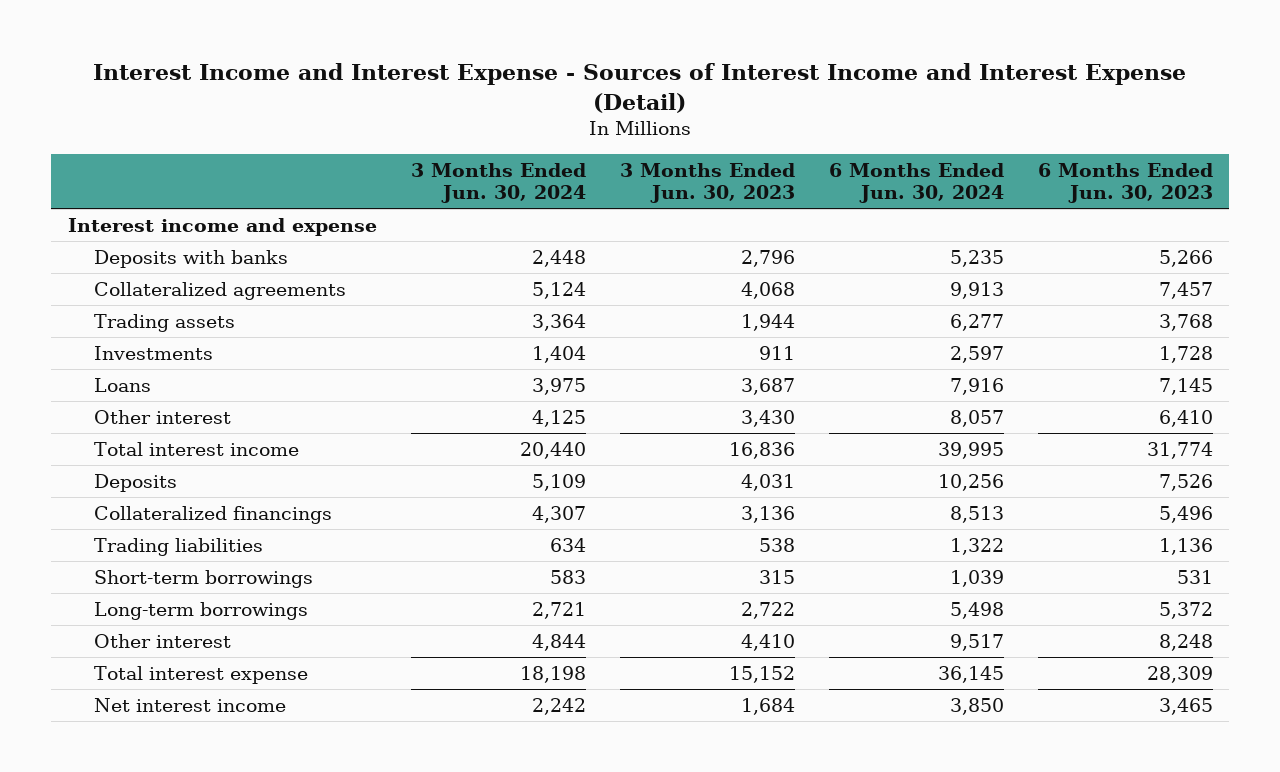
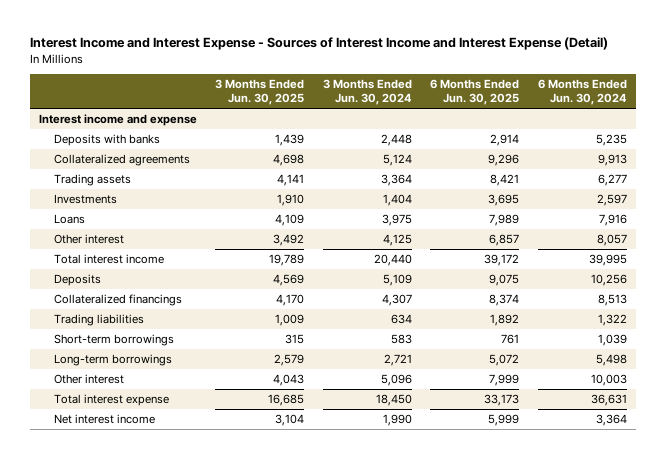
- | 3 Months Ended Jun. 30, 2024 | 3 Months Ended Jun. 30, 2023 | 6 Months Ended Jun. 30, 2024 | 6 Months Ended Jun. 30, 2023
+ | 3 Months Ended Jun. 30, 2025 | 3 Months Ended Jun. 30, 2024 | 6 Months Ended Jun. 30, 2025 | 6 Months Ended Jun. 30, 2024
- Other interest | 4,844 | 4,410 | 9,517 | 8,248
- Total interest expense | 18,198 | 15,152 | 36,145 | 28,309
- Net interest income | 2,242 | 1,684 | 3,850 | 3,465
+ Other interest | 4,043 | 5,096 | 7,999 | 10,003
+ Total interest expense | 16,685 | 18,450 | 33,173 | 36,631
+ Net interest income | 3,104 | 1,990 | 5,999 | 3,364

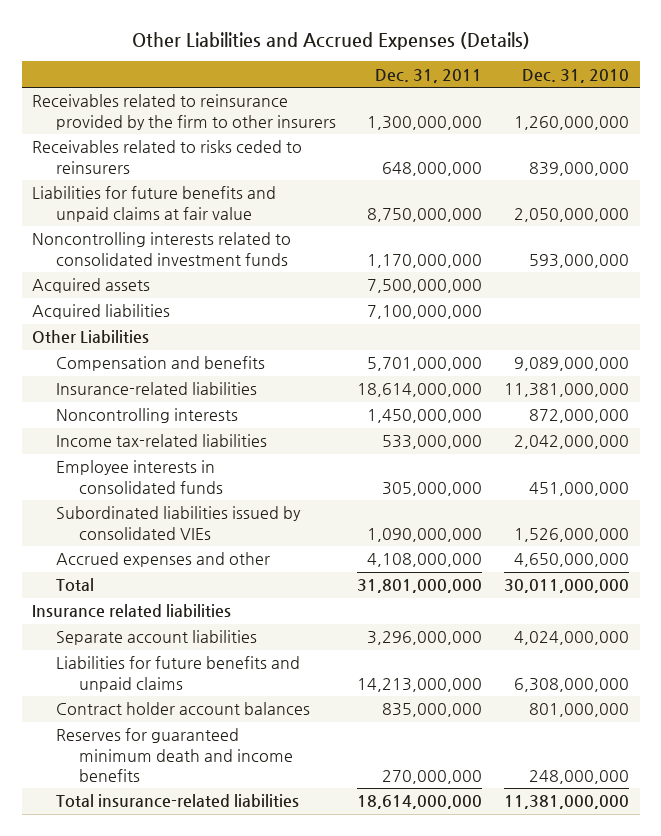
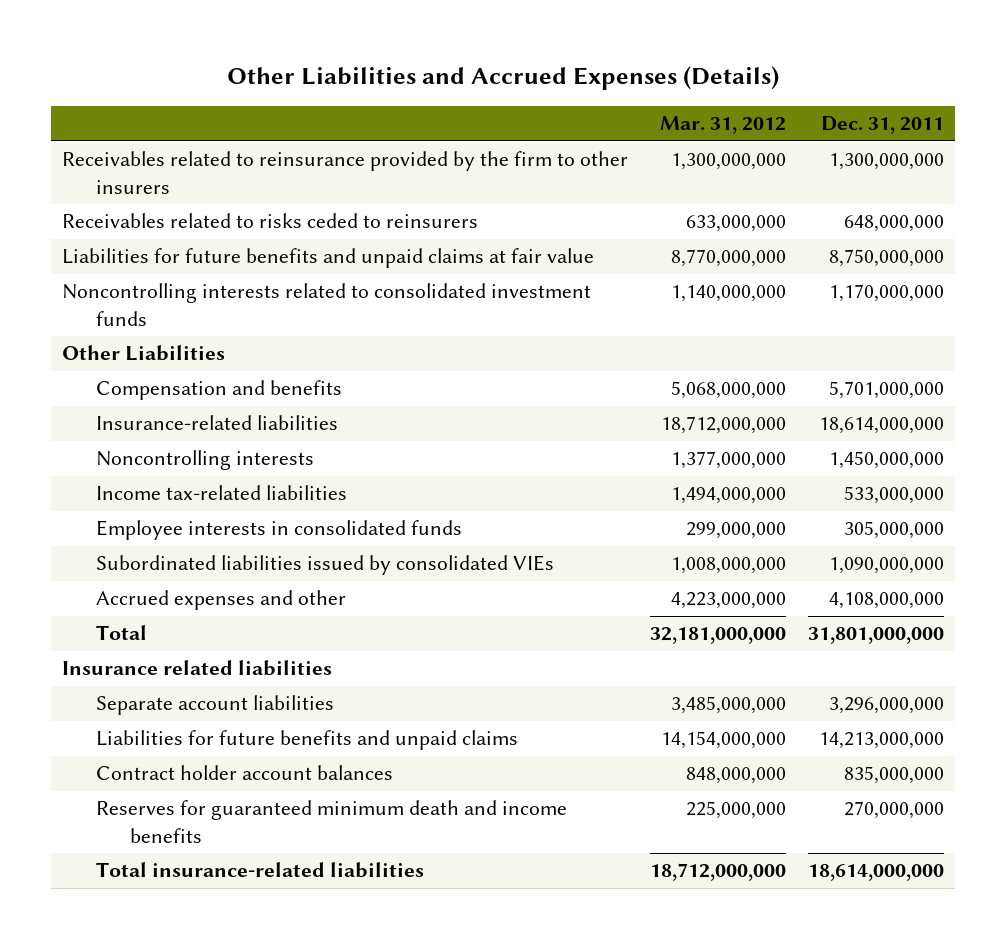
- | Dec. 31, 2011 | Dec. 31, 2010
+ | Mar. 31, 2012 | Dec. 31, 2011
- Acquired assets | 7,500,000,000 |
- Acquired liabilities | 7,100,000,000 |

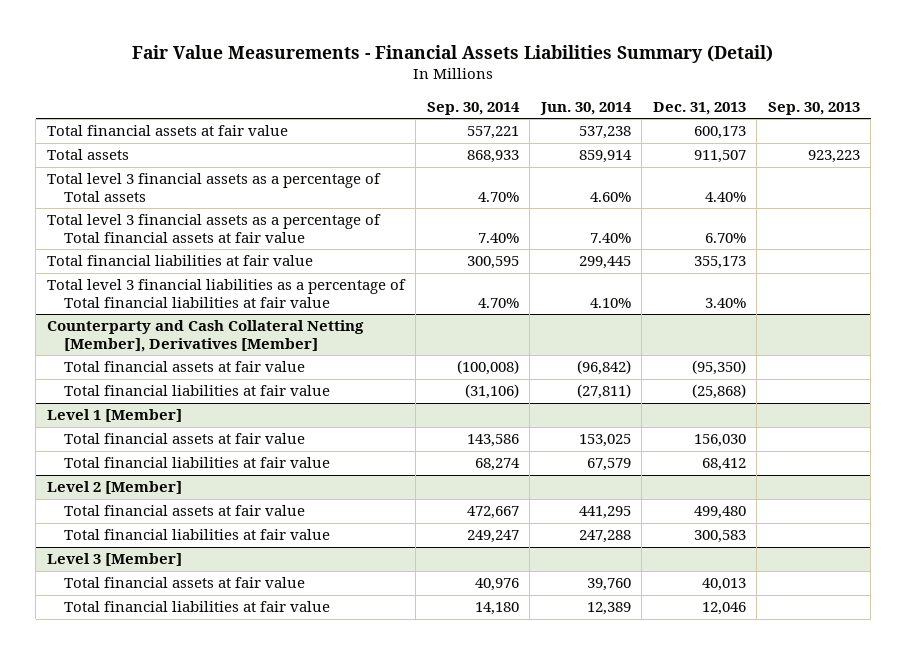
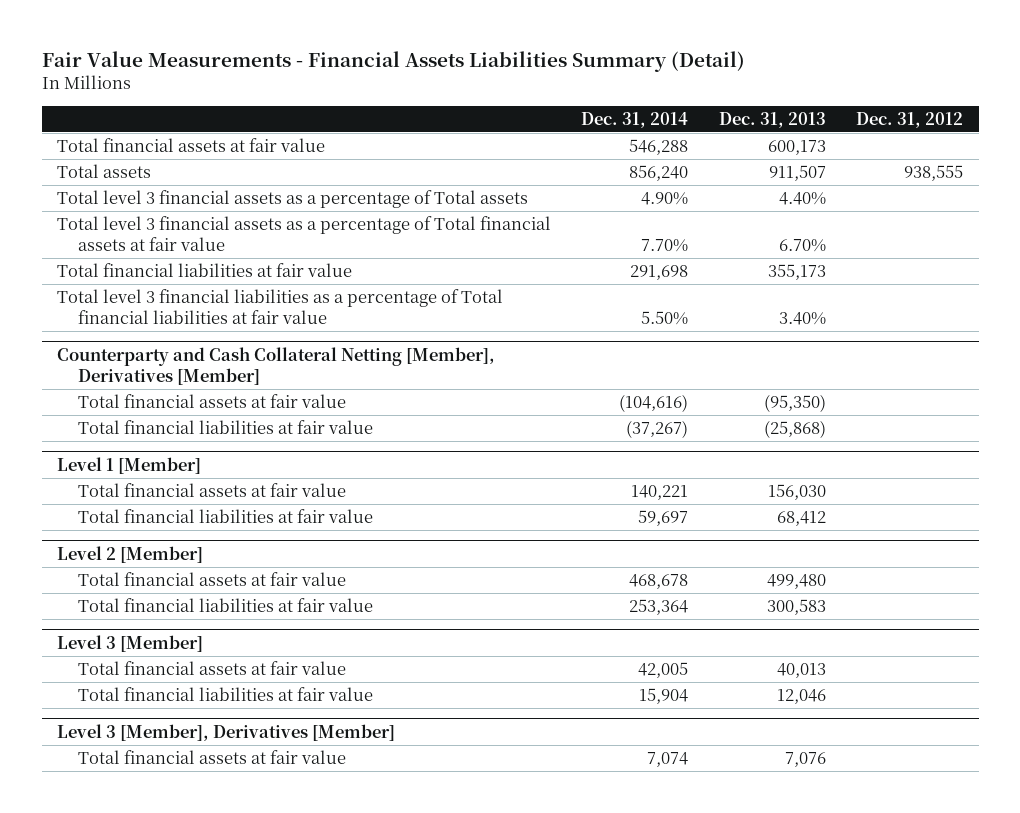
- | Sep. 30, 2014 | Jun. 30, 2014 | Dec. 31, 2013 | Sep. 30, 2013
+ | Dec. 31, 2014 | Dec. 31, 2013 | Dec. 31, 2012
+ Level 3 [Member], Derivatives [Member]
+ Total financial assets at fair value | 7,074 | 7,076 |

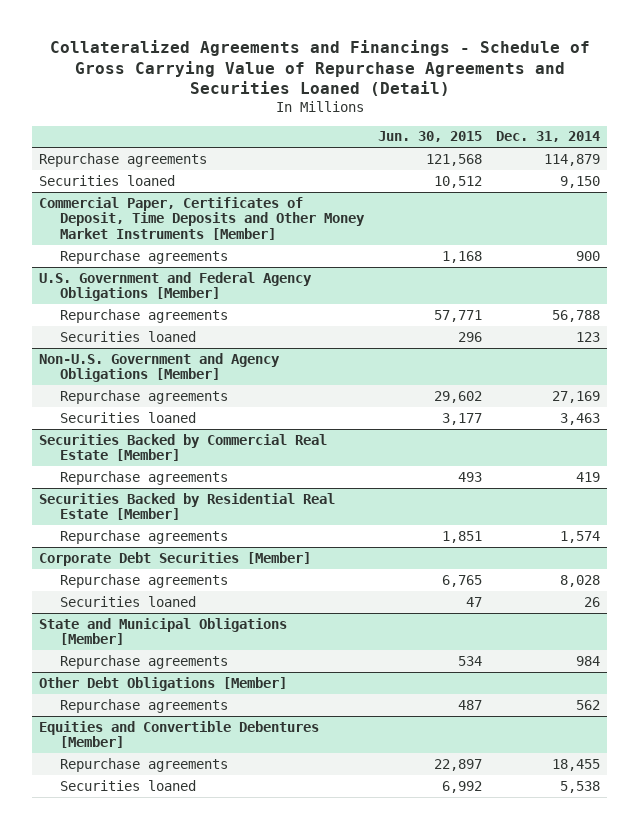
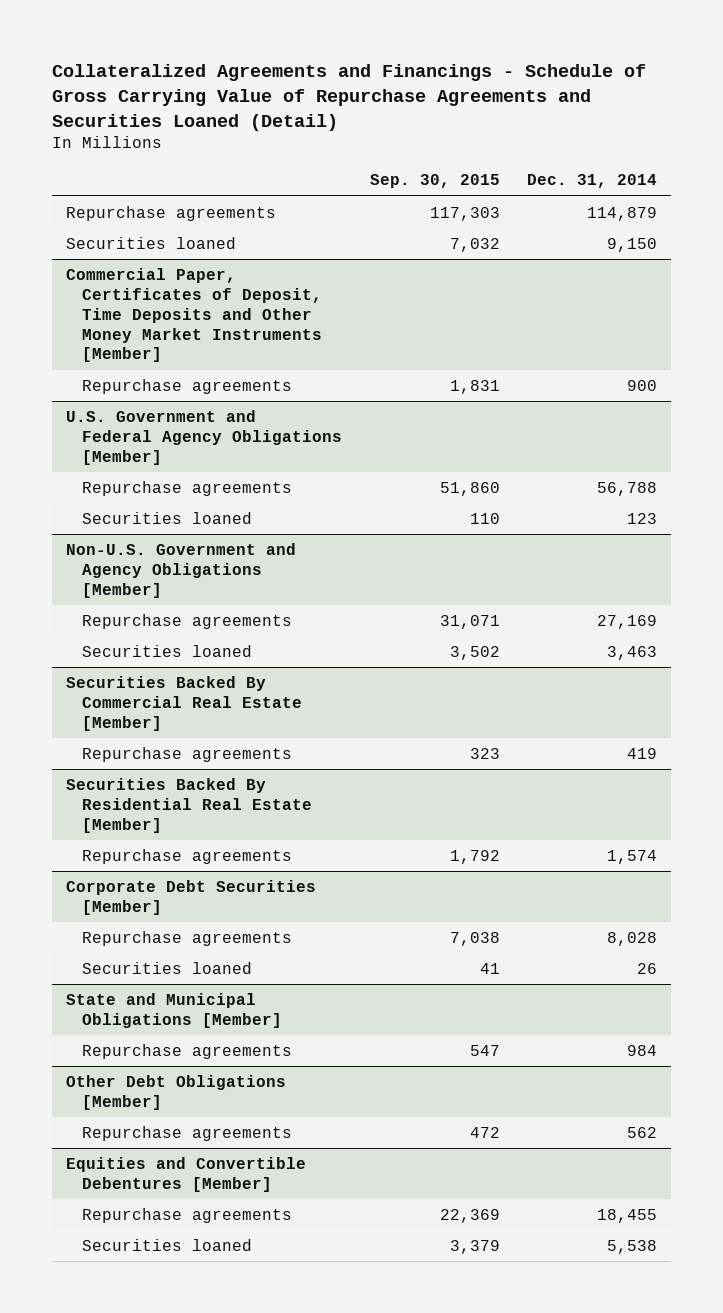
- | Jun. 30, 2015 | Dec. 31, 2014
+ | Sep. 30, 2015 | Dec. 31, 2014
- Securities Backed by Commercial Real Estate [Member]
+ Securities Backed By Commercial Real Estate [Member]
- Securities Backed by Residential Real Estate [Member]
+ Securities Backed By Residential Real Estate [Member]

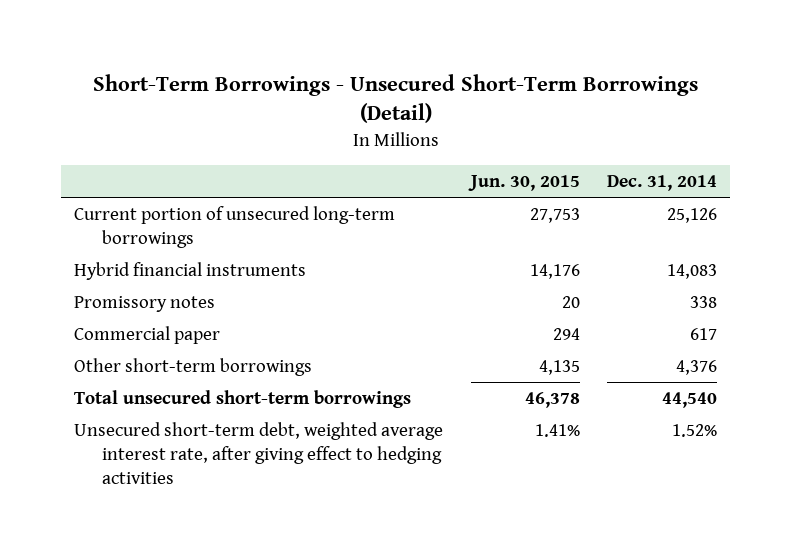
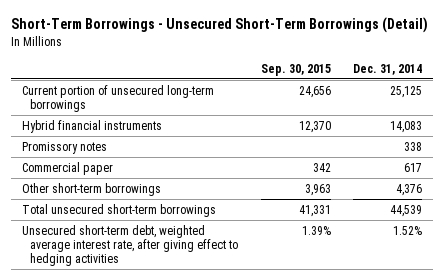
- | Jun. 30, 2015 | Dec. 31, 2014
+ | Sep. 30, 2015 | Dec. 31, 2014
- Current portion of unsecured long-term borrowings | 27,753 | 25,126
+ Current portion of unsecured long-term borrowings | 24,656 | 25,125
- Total unsecured short-term borrowings | 46,378 | 44,540
+ Total unsecured short-term borrowings | 41,331 | 44,539

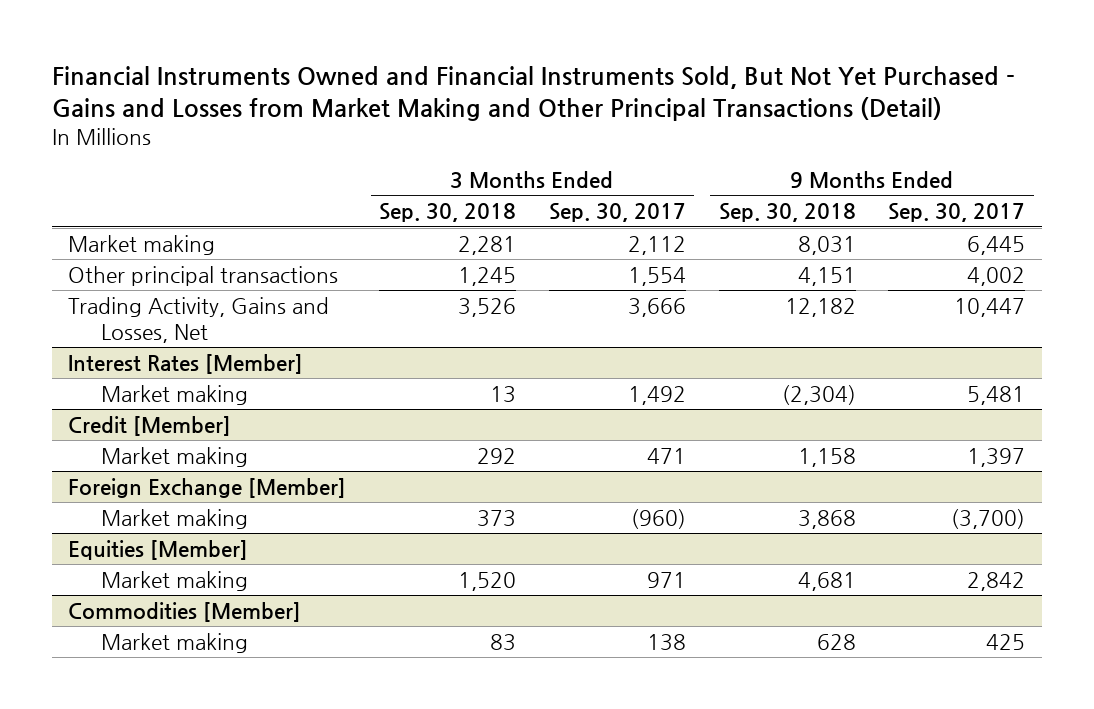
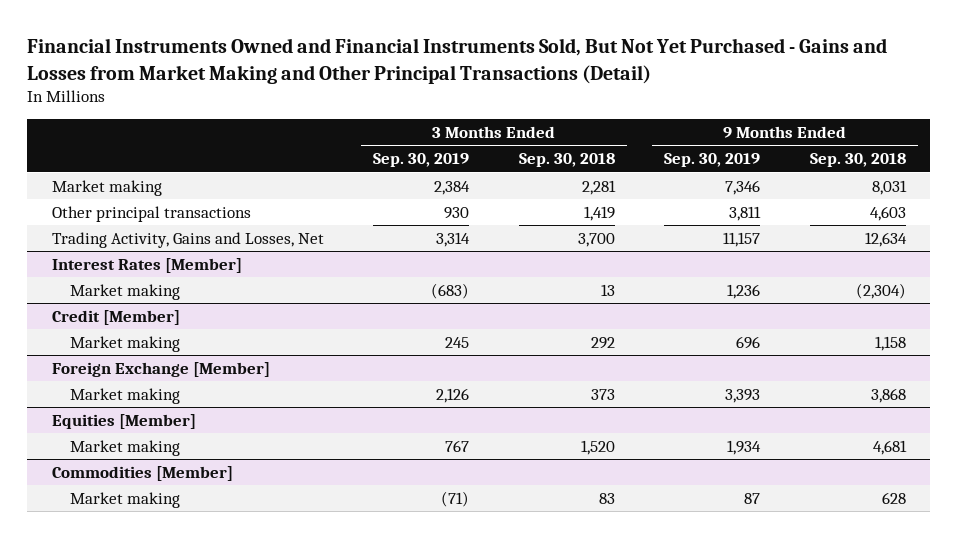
- | 3 Months Ended Sep. 30, 2018 | 3 Months Ended Sep. 30, 2017 | 9 Months Ended Sep. 30, 2018 | 9 Months Ended Sep. 30, 2017
+ | 3 Months Ended Sep. 30, 2019 | 3 Months Ended Sep. 30, 2018 | 9 Months Ended Sep. 30, 2019 | 9 Months Ended Sep. 30, 2018
- Other principal transactions | 1,245 | 1,554 | 4,151 | 4,002
- Trading Activity, Gains and Losses, Net | 3,526 | 3,666 | 12,182 | 10,447
+ Other principal transactions | 930 | 1,419 | 3,811 | 4,603
+ Trading Activity, Gains and Losses, Net | 3,314 | 3,700 | 11,157 | 12,634

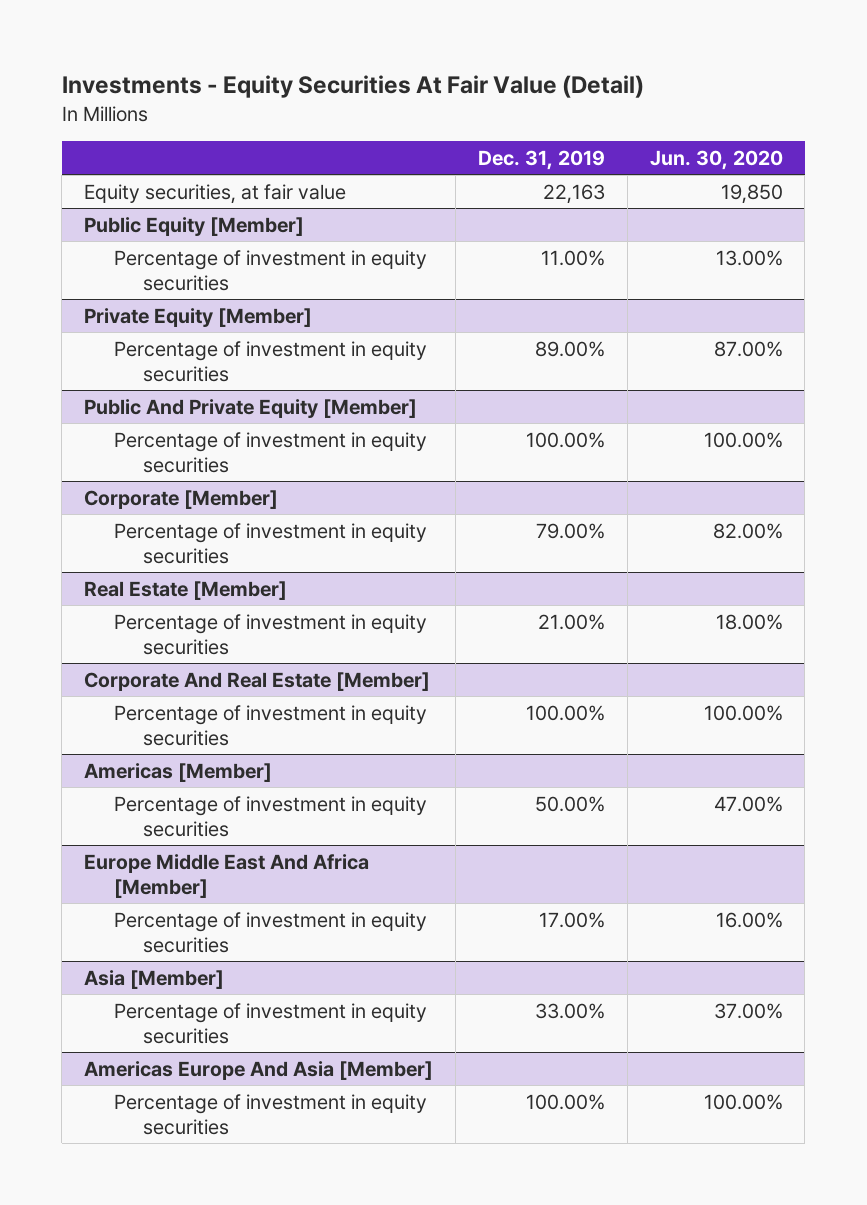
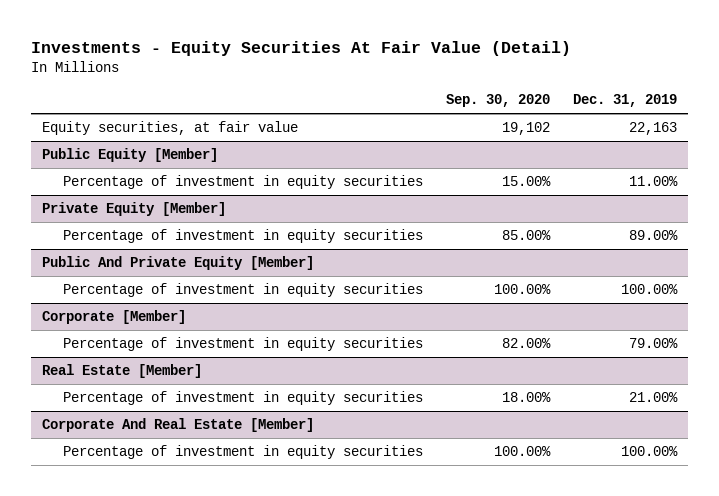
- | Dec. 31, 2019 | Jun. 30, 2020
+ | Sep. 30, 2020 | Dec. 31, 2019
- Americas [Member]
- Percentage of investment in equity securities | 50.00% | 47.00%
- Europe Middle East And Africa [Member]
- Percentage of investment in equity securities | 17.00% | 16.00%
- Asia [Member]
- Percentage of investment in equity securities | 33.00% | 37.00%
- Americas Europe And Asia [Member]
- Percentage of investment in equity securities | 100.00% | 100.00%

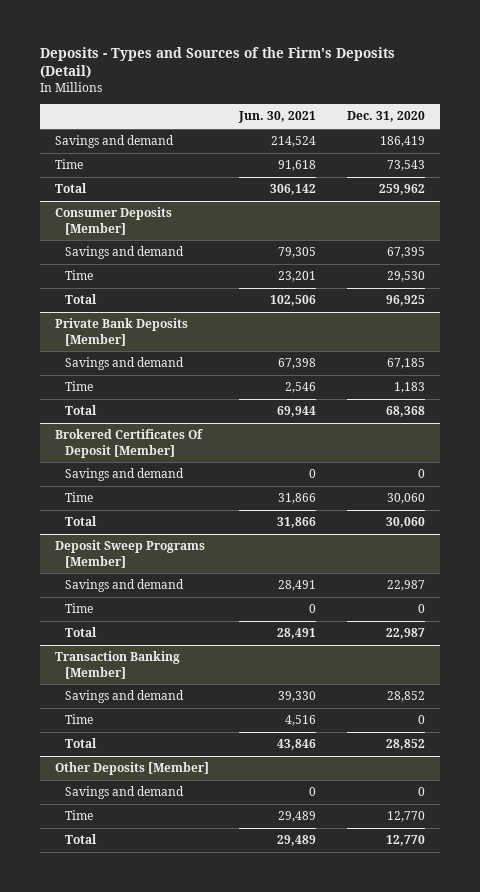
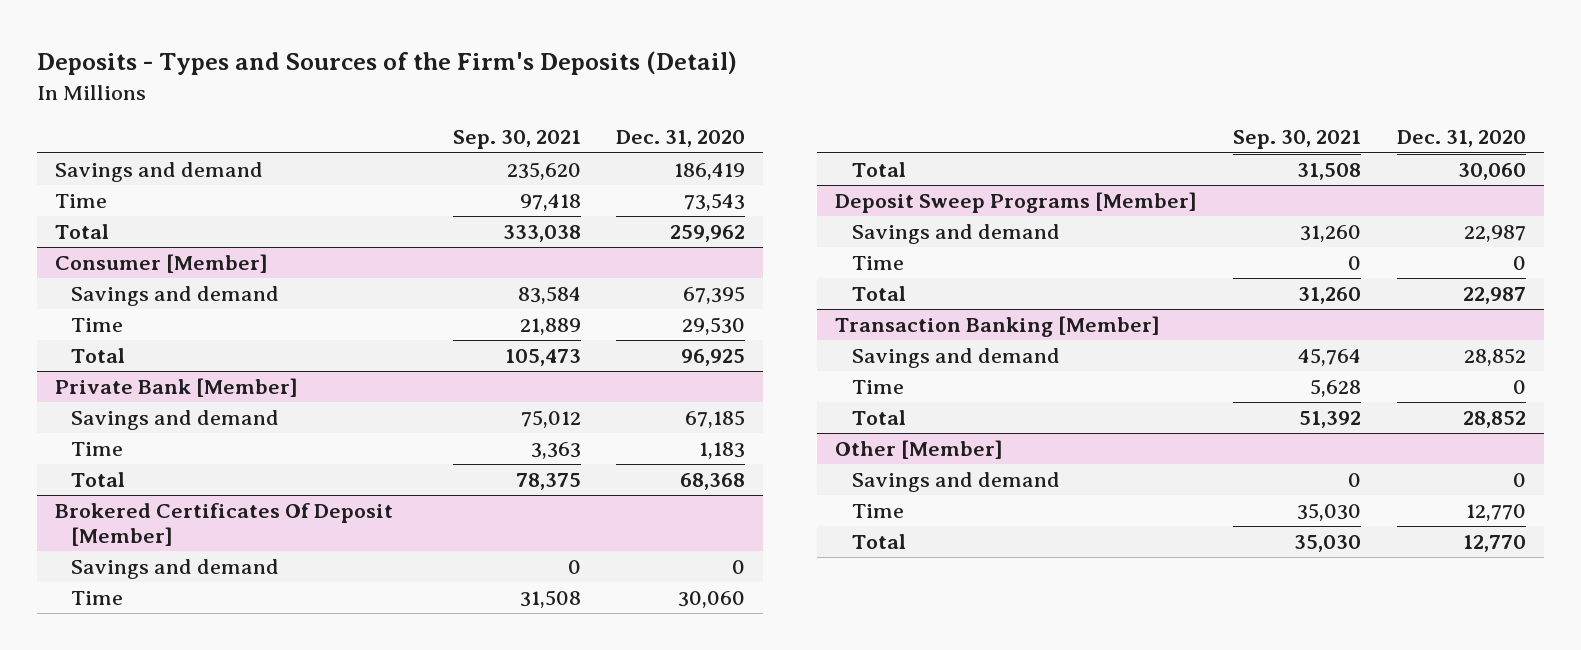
- | Jun. 30, 2021 | Dec. 31, 2020
+ | Sep. 30, 2021 | Dec. 31, 2020
- Consumer Deposits [Member]
+ Consumer [Member]
- Private Bank Deposits [Member]
+ Private Bank [Member]
- Other Deposits [Member]
+ Other [Member]

